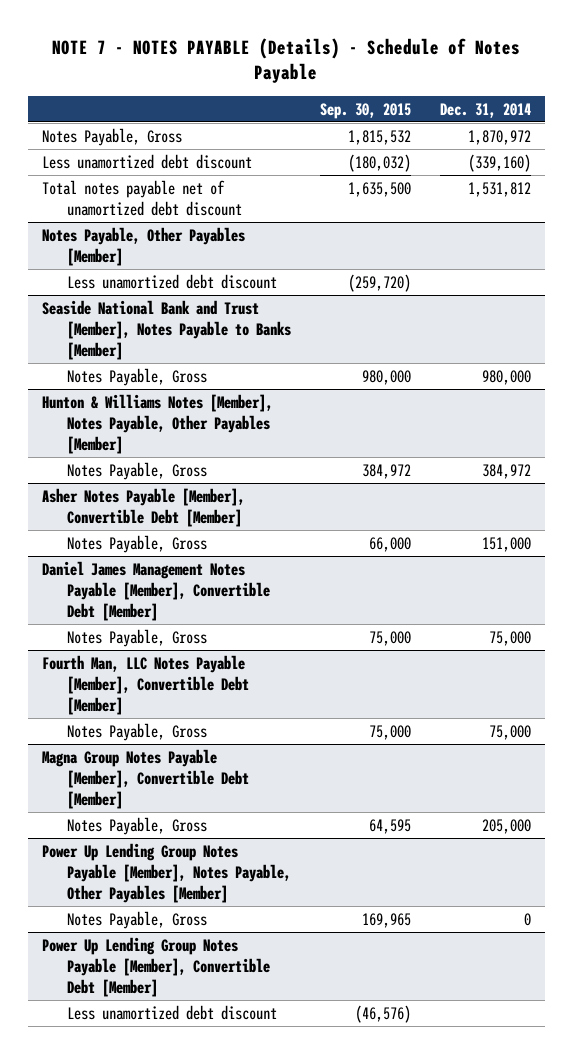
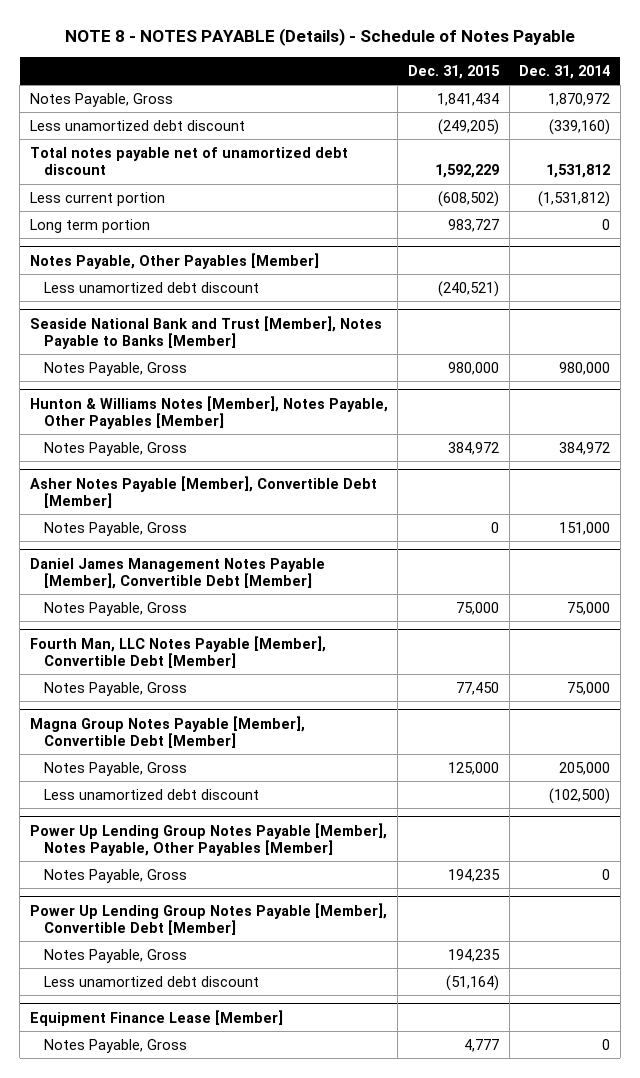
- NOTE 7 - NOTES PAYABLE (Details) - Schedule of Notes Payable
+ NOTE 8 - NOTES PAYABLE (Details) - Schedule of Notes Payable
- | Sep. 30, 2015 | Dec. 31, 2014
+ | Dec. 31, 2015 | Dec. 31, 2014
+ Less current portion | (608,502) | (1,531,812)
+ Long term portion | 983,727 | 0
@ Magna Group Notes Payable [Member], Convertible Debt [Member]
+ Less unamortized debt discount | | (102,500)
@ Power Up Lending Group Notes Payable [Member], Convertible Debt [Member]
+ Notes Payable, Gross | 194,235 |
+ Equipment Finance Lease [Member]
+ Notes Payable, Gross | 4,777 | 0

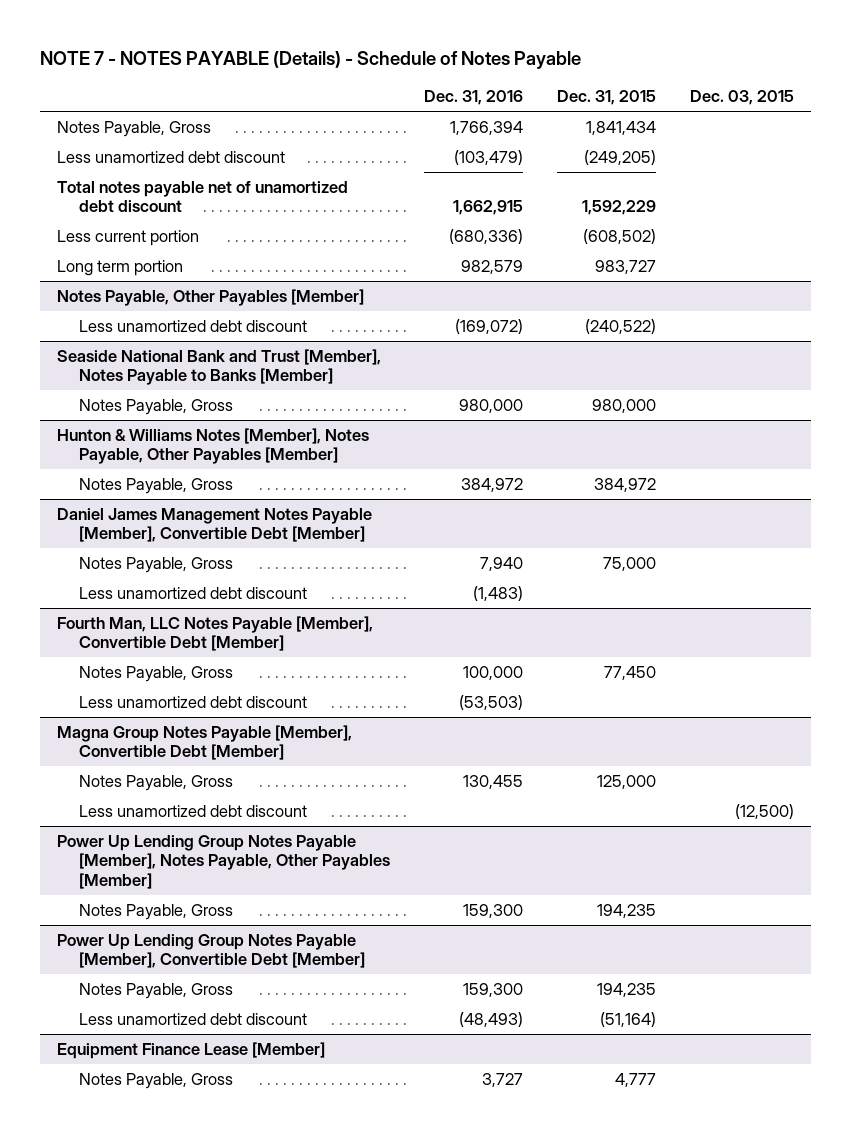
- NOTE 8 - NOTES PAYABLE (Details) - Schedule of Notes Payable
+ NOTE 7 - NOTES PAYABLE (Details) - Schedule of Notes Payable
- | Dec. 31, 2015 | Dec. 31, 2014
+ | Dec. 31, 2016 | Dec. 31, 2015 | Dec. 03, 2015
@ Notes Payable, Other Payables [Member]
- Less unamortized debt discount | (240,521) |
+ Less unamortized debt discount | (169,072) | (240,522) |
- Asher Notes Payable [Member], Convertible Debt [Member]
- Notes Payable, Gross | 0 | 151,000
@ Daniel James Management Notes Payable [Member], Convertible Debt [Member]
+ Less unamortized debt discount | (1,483) | |
@ Fourth Man, LLC Notes Payable [Member], Convertible Debt [Member]
+ Less unamortized debt discount | (53,503) | |

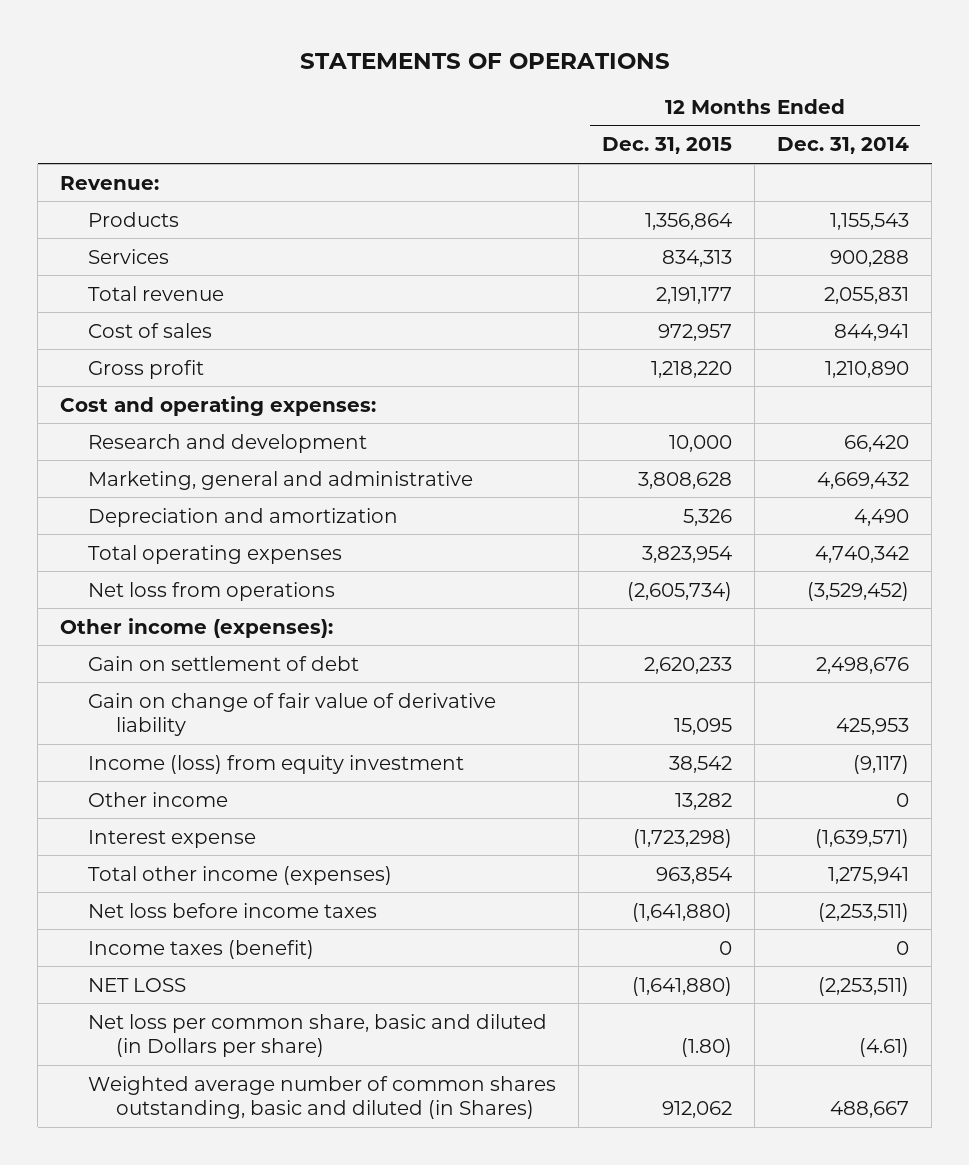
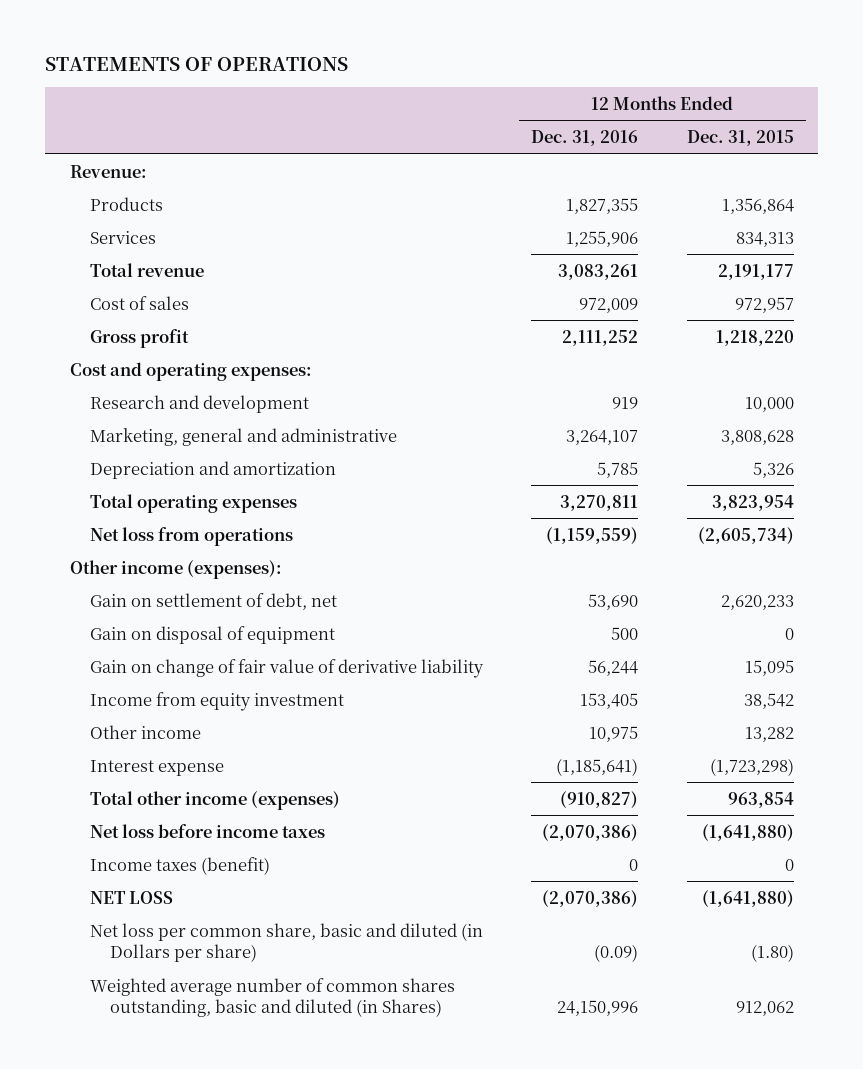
- | 12 Months Ended Dec. 31, 2015 | 12 Months Ended Dec. 31, 2014
+ | 12 Months Ended Dec. 31, 2016 | 12 Months Ended Dec. 31, 2015
- Gain on settlement of debt | 2,620,233 | 2,498,676
+ Gain on settlement of debt, net | 53,690 | 2,620,233
+ Gain on disposal of equipment | 500 | 0
- Income (loss) from equity investment | 38,542 | (9,117)
+ Income from equity investment | 153,405 | 38,542

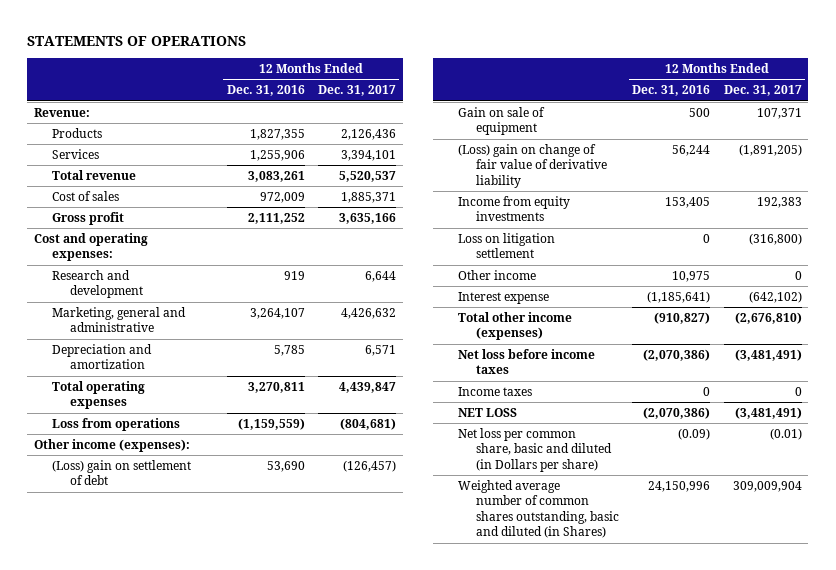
- | 12 Months Ended Dec. 31, 2016 | 12 Months Ended Dec. 31, 2015
+ | 12 Months Ended Dec. 31, 2016 | 12 Months Ended Dec. 31, 2017
- Net loss from operations | (1,159,559) | (2,605,734)
+ Loss from operations | (1,159,559) | (804,681)
- Gain on settlement of debt, net | 53,690 | 2,620,233
- Gain on disposal of equipment | 500 | 0
- Gain on change of fair value of derivative liability | 56,244 | 15,095
- Income from equity investment | 153,405 | 38,542
+ (Loss) gain on settlement of debt | 53,690 | (126,457)
+ Gain on sale of equipment | 500 | 107,371
+ (Loss) gain on change of fair value of derivative liability | 56,244 | (1,891,205)
+ Income from equity investments | 153,405 | 192,383
+ Loss on litigation settlement | 0 | (316,800)
- Income taxes (benefit) | 0 | 0
+ Income taxes | 0 | 0

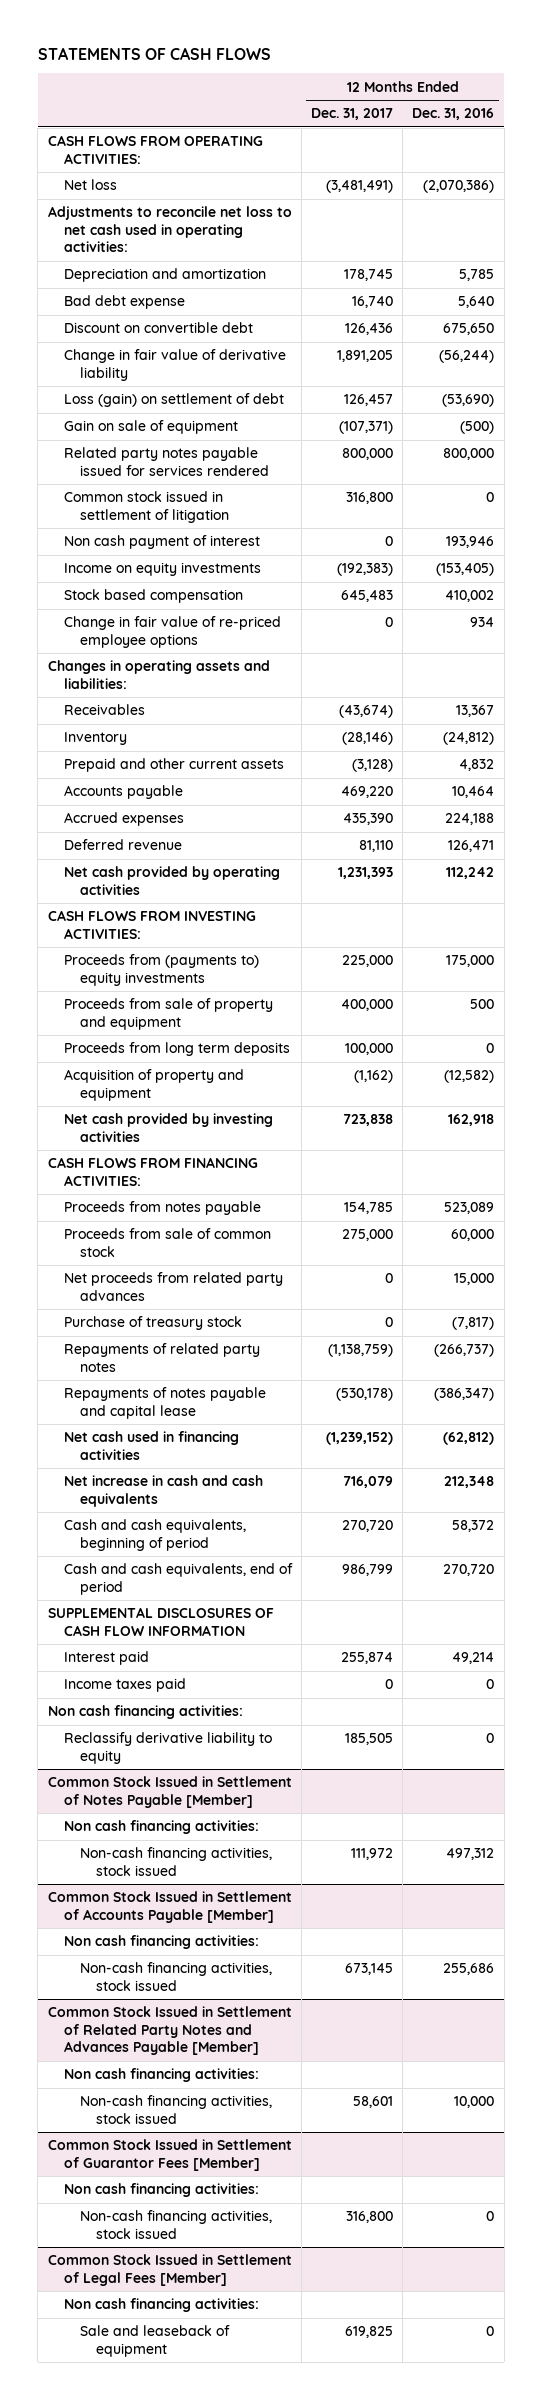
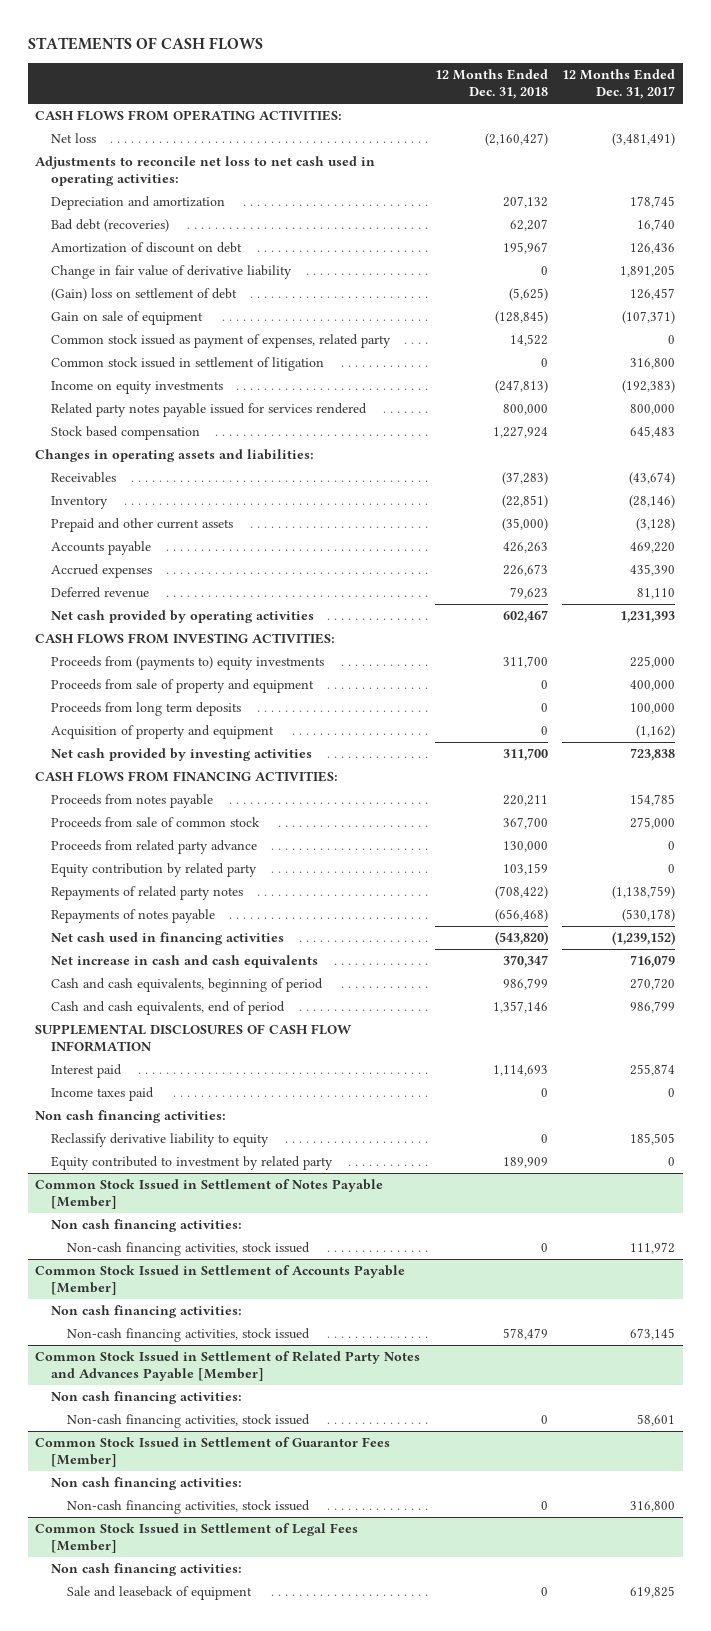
- | 12 Months Ended Dec. 31, 2017 | 12 Months Ended Dec. 31, 2016
+ | 12 Months Ended Dec. 31, 2018 | 12 Months Ended Dec. 31, 2017
- Bad debt expense | 16,740 | 5,640
- Discount on convertible debt | 126,436 | 675,650
+ Bad debt (recoveries) | 62,207 | 16,740
+ Amortization of discount on debt | 195,967 | 126,436
- Loss (gain) on settlement of debt | 126,457 | (53,690)
+ (Gain) loss on settlement of debt | (5,625) | 126,457
+ Common stock issued as payment of expenses, related party | 14,522 | 0
- Non cash payment of interest | 0 | 193,946
moved down: Related party notes payable issued for services rendered | 800,000 | 800,000
- Change in fair value of re-priced employee options | 0 | 934
- Net proceeds from related party advances | 0 | 15,000
- Purchase of treasury stock | 0 | (7,817)
+ Proceeds from related party advance | 130,000 | 0
+ Equity contribution by related party | 103,159 | 0
- Repayments of notes payable and capital lease | (530,178) | (386,347)
+ Repayments of notes payable | (656,468) | (530,178)
+ Equity contributed to investment by related party | 189,909 | 0

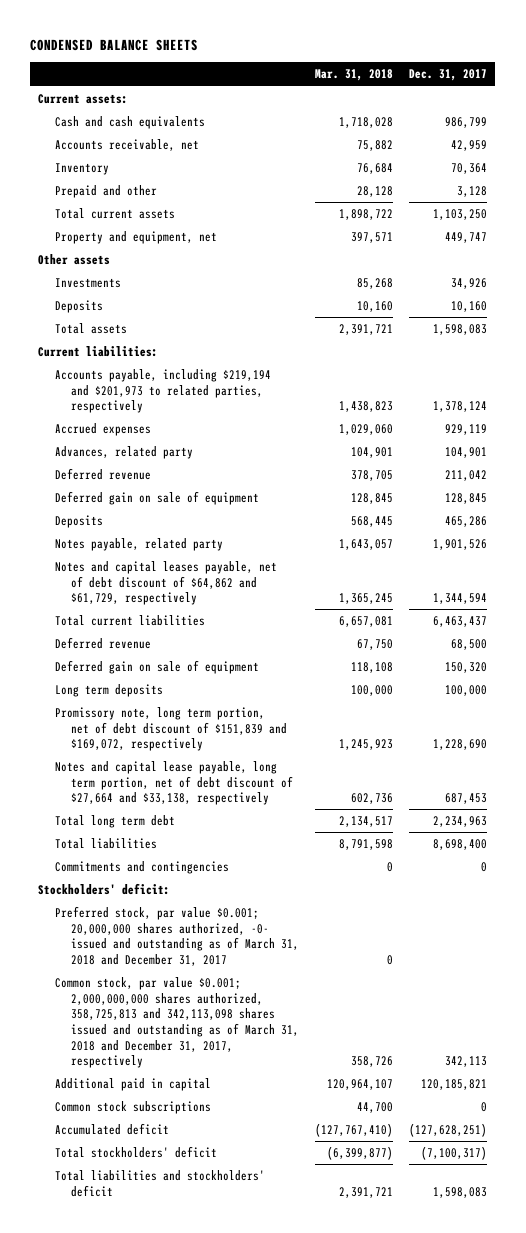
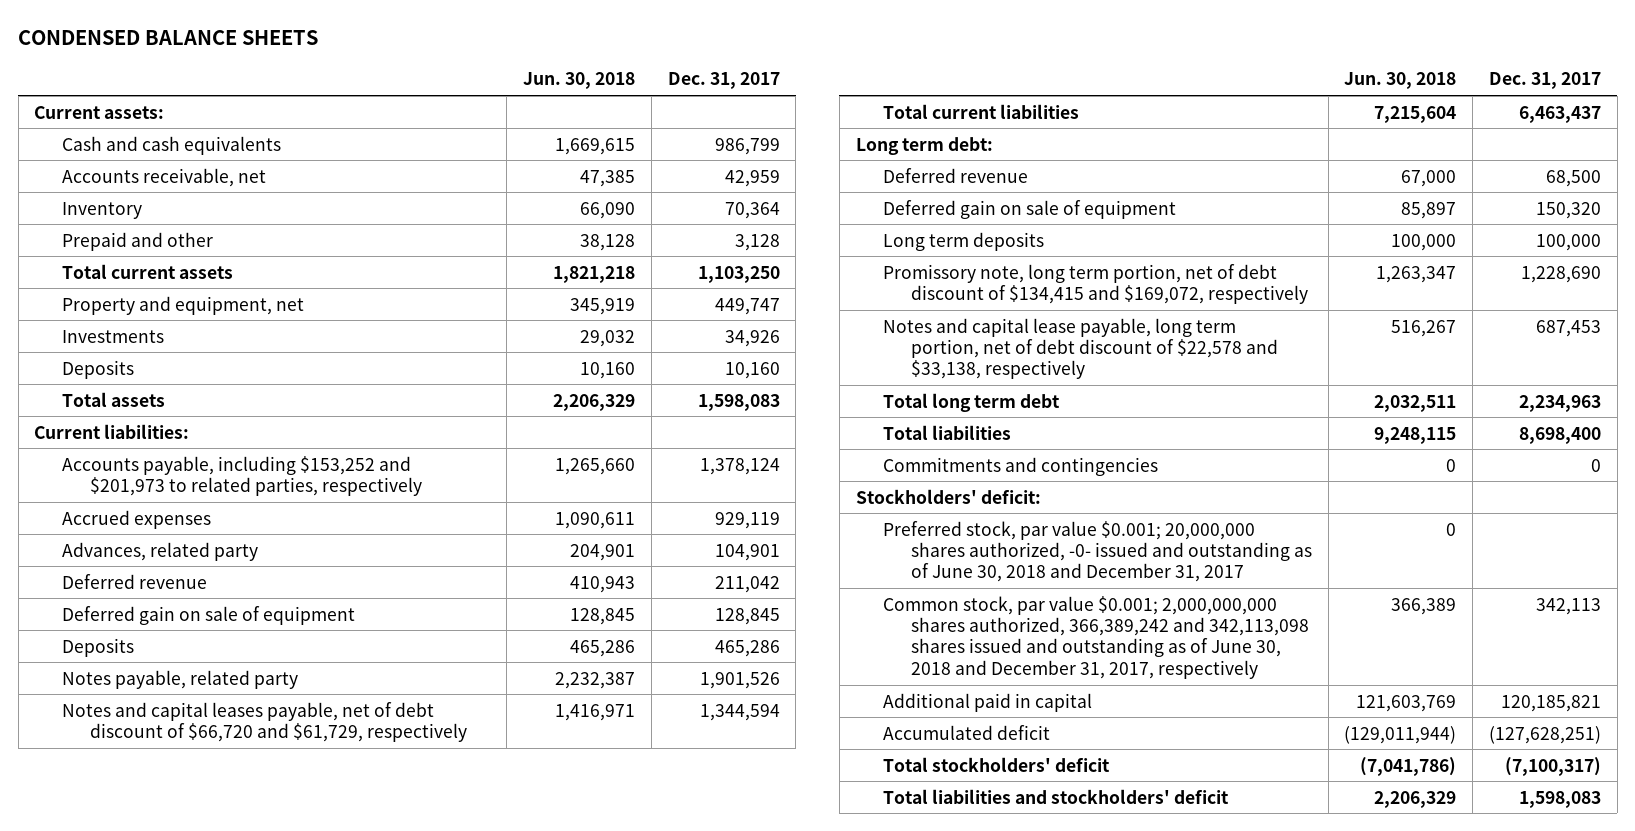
- | Mar. 31, 2018 | Dec. 31, 2017
+ | Jun. 30, 2018 | Dec. 31, 2017
- Other assets
- Accounts payable, including $219,194 and $201,973 to related parties, respectively | 1,438,823 | 1,378,124
+ Accounts payable, including $153,252 and $201,973 to related parties, respectively | 1,265,660 | 1,378,124
- Notes and capital leases payable, net of debt discount of $64,862 and $61,729, respectively | 1,365,245 | 1,344,594
+ Notes and capital leases payable, net of debt discount of $66,720 and $61,729, respectively | 1,416,971 | 1,344,594
+ Long term debt:
- Promissory note, long term portion, net of debt discount of $151,839 and $169,072, respectively | 1,245,923 | 1,228,690
- Notes and capital lease payable, long term portion, net of debt discount of $27,664 and $33,138, respectively | 602,736 | 687,453
+ Promissory note, long term portion, net of debt discount of $134,415 and $169,072, respectively | 1,263,347 | 1,228,690
+ Notes and capital lease payable, long term portion, net of debt discount of $22,578 and $33,138, respectively | 516,267 | 687,453
- Preferred stock, par value $0.001; 20,000,000 shares authorized, -0- issued and outstanding as of March 31, 2018 and December 31, 2017 | 0 |
- Common stock, par value $0.001; 2,000,000,000 shares authorized, 358,725,813 and 342,113,098 shares issued and outstanding as of March 31, 2018 and December 31, 2017, respectively | 358,726 | 342,113
+ Preferred stock, par value $0.001; 20,000,000 shares authorized, -0- issued and outstanding as of June 30, 2018 and December 31, 2017 | 0 |
+ Common stock, par value $0.001; 2,000,000,000 shares authorized, 366,389,242 and 342,113,098 shares issued and outstanding as of June 30, 2018 and December 31, 2017, respectively | 366,389 | 342,113
- Common stock subscriptions | 44,700 | 0

